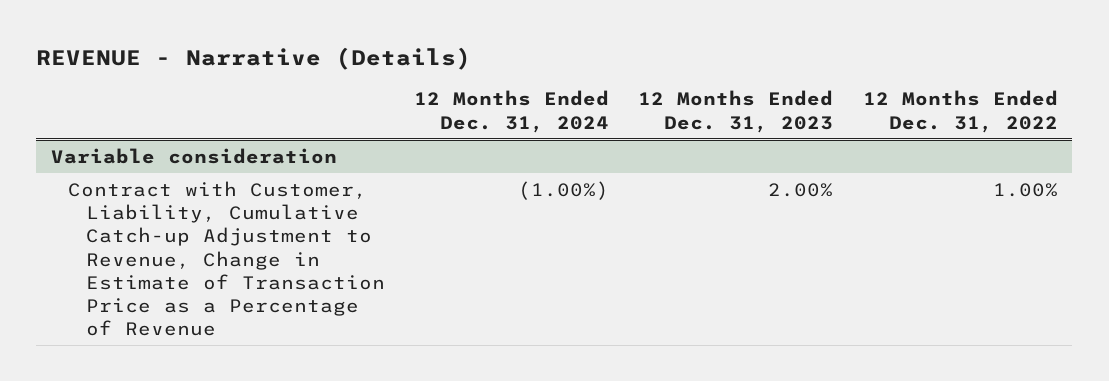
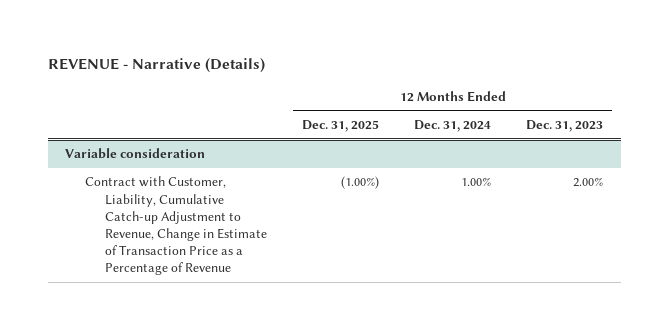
- | 12 Months Ended Dec. 31, 2024 | 12 Months Ended Dec. 31, 2023 | 12 Months Ended Dec. 31, 2022
+ | 12 Months Ended Dec. 31, 2025 | 12 Months Ended Dec. 31, 2024 | 12 Months Ended Dec. 31, 2023
@ Variable consideration
- Contract with Customer, Liability, Cumulative Catch-up Adjustment to Revenue, Change in Estimate of Transaction Price as a Percentage of Revenue | (1.00%) | 2.00% | 1.00%
+ Contract with Customer, Liability, Cumulative Catch-up Adjustment to Revenue, Change in Estimate of Transaction Price as a Percentage of Revenue | (1.00%) | 1.00% | 2.00%

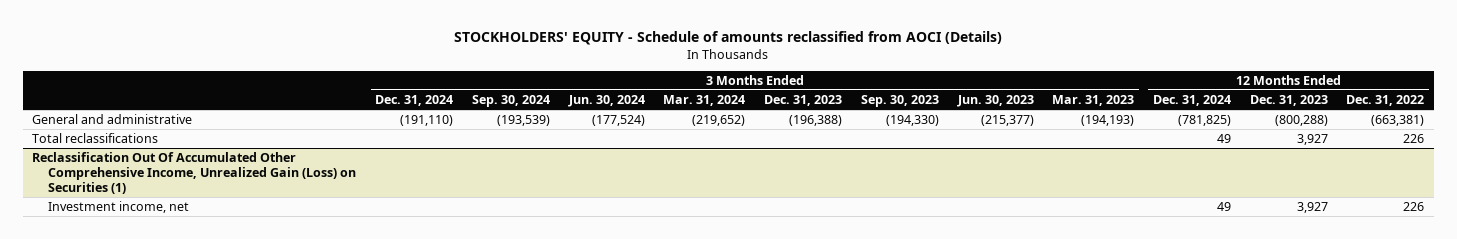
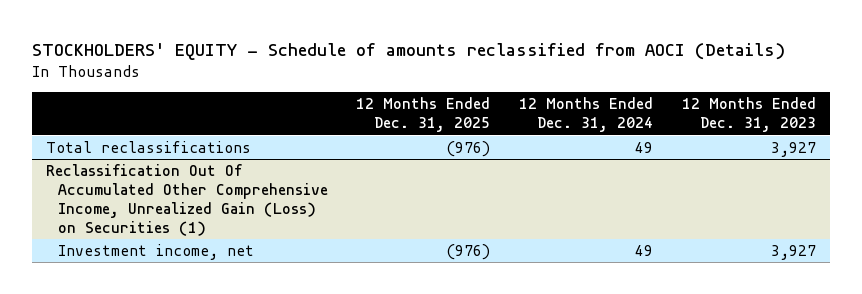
- | 3 Months Ended Dec. 31, 2024 | 3 Months Ended Sep. 30, 2024 | 3 Months Ended Jun. 30, 2024 | 3 Months Ended Mar. 31, 2024 | 3 Months Ended Dec. 31, 2023 | 3 Months Ended Sep. 30, 2023 | 3 Months Ended Jun. 30, 2023 | 3 Months Ended Mar. 31, 2023 | 12 Months Ended Dec. 31, 2024 | 12 Months Ended Dec. 31, 2023 | 12 Months Ended Dec. 31, 2022
+ | 12 Months Ended Dec. 31, 2025 | 12 Months Ended Dec. 31, 2024 | 12 Months Ended Dec. 31, 2023
- General and administrative | (191,110) | (193,539) | (177,524) | (219,652) | (196,388) | (194,330) | (215,377) | (194,193) | (781,825) | (800,288) | (663,381)

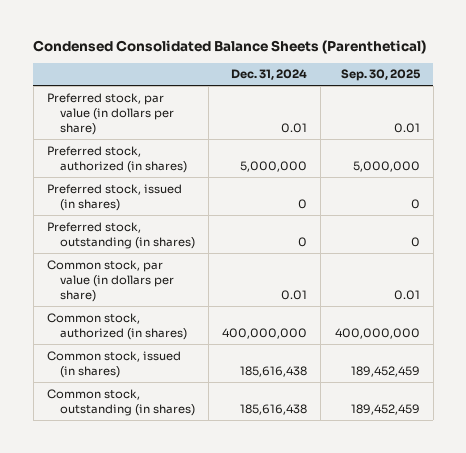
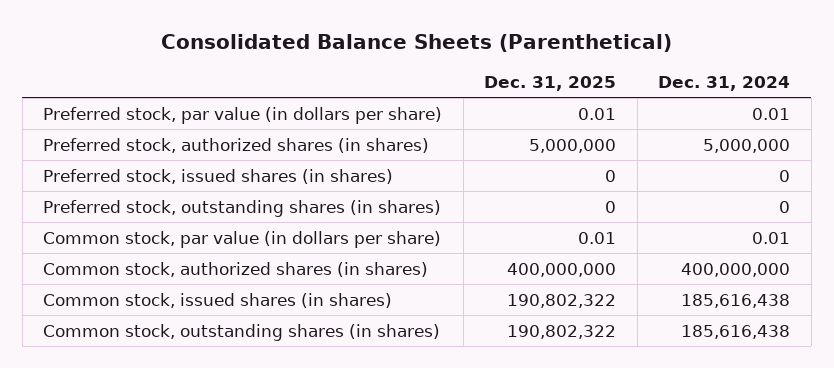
- Condensed Consolidated Balance Sheets (Parenthetical)
+ Consolidated Balance Sheets (Parenthetical)
- | Dec. 31, 2024 | Sep. 30, 2025
+ | Dec. 31, 2025 | Dec. 31, 2024
- Preferred stock, authorized (in shares) | 5,000,000 | 5,000,000
- Preferred stock, issued (in shares) | 0 | 0
- Preferred stock, outstanding (in shares) | 0 | 0
+ Preferred stock, authorized shares (in shares) | 5,000,000 | 5,000,000
+ Preferred stock, issued shares (in shares) | 0 | 0
+ Preferred stock, outstanding shares (in shares) | 0 | 0
- Common stock, authorized (in shares) | 400,000,000 | 400,000,000
- Common stock, issued (in shares) | 185,616,438 | 189,452,459
- Common stock, outstanding (in shares) | 185,616,438 | 189,452,459
+ Common stock, authorized shares (in shares) | 400,000,000 | 400,000,000
+ Common stock, issued shares (in shares) | 190,802,322 | 185,616,438
+ Common stock, outstanding shares (in shares) | 190,802,322 | 185,616,438

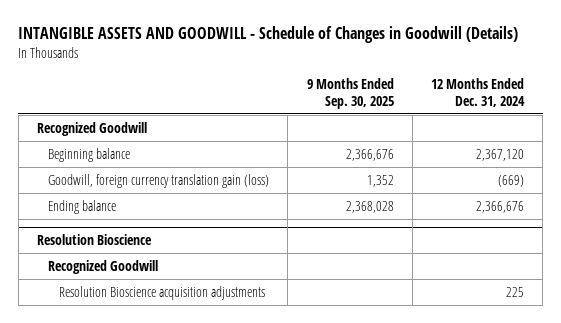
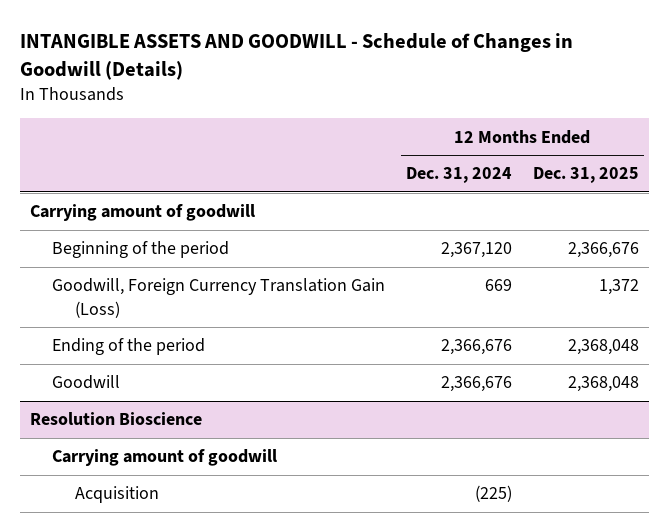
- | 9 Months Ended Sep. 30, 2025 | 12 Months Ended Dec. 31, 2024
+ | 12 Months Ended Dec. 31, 2024 | 12 Months Ended Dec. 31, 2025
- Recognized Goodwill
- Beginning balance | 2,366,676 | 2,367,120
- Goodwill, foreign currency translation gain (loss) | 1,352 | (669)
- Ending balance | 2,368,028 | 2,366,676
+ Carrying amount of goodwill
+ Beginning of the period | 2,367,120 | 2,366,676
+ Goodwill, Foreign Currency Translation Gain (Loss) | 669 | 1,372
+ Ending of the period | 2,366,676 | 2,368,048
+ Goodwill | 2,366,676 | 2,368,048
@ Resolution Bioscience
- Recognized Goodwill
- Resolution Bioscience acquisition adjustments | | 225
+ Carrying amount of goodwill
+ Acquisition | (225) |

